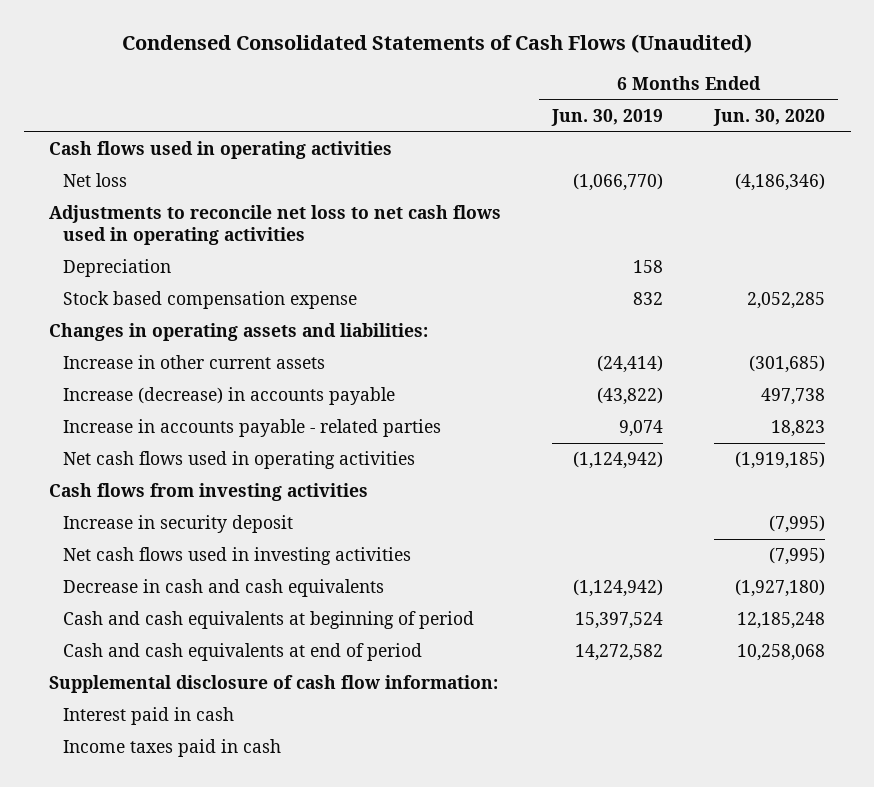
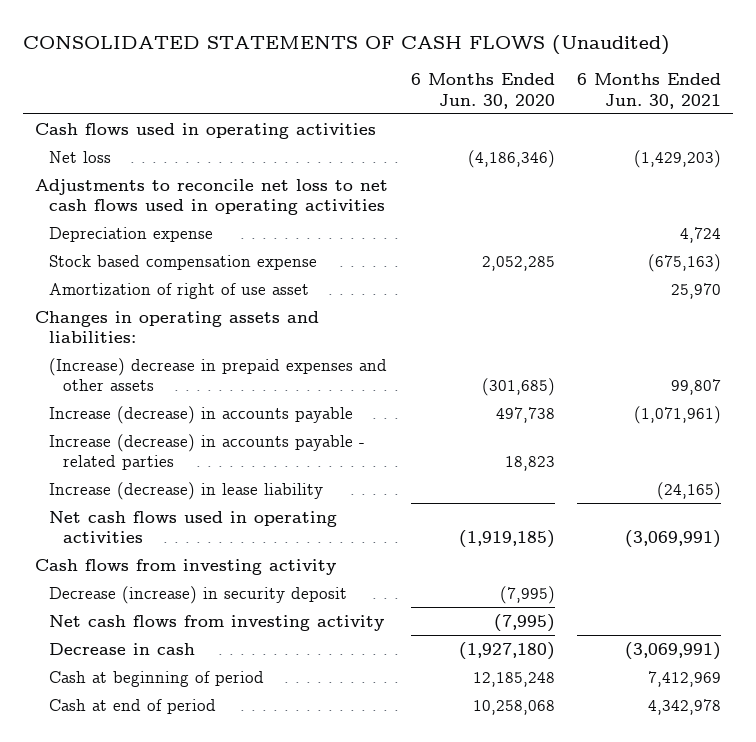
- Condensed Consolidated Statements of Cash Flows (Unaudited)
+ CONSOLIDATED STATEMENTS OF CASH FLOWS (Unaudited)
- | 6 Months Ended Jun. 30, 2019 | 6 Months Ended Jun. 30, 2020
+ | 6 Months Ended Jun. 30, 2020 | 6 Months Ended Jun. 30, 2021
- Depreciation | 158 |
+ Depreciation expense | | 4,724
+ Amortization of right of use asset | | 25,970
- Increase in other current assets | (24,414) | (301,685)
+ (Increase) decrease in prepaid expenses and other assets | (301,685) | 99,807
- Increase in accounts payable - related parties | 9,074 | 18,823
+ Increase (decrease) in accounts payable - related parties | 18,823 |
+ Increase (decrease) in lease liability | | (24,165)
- Cash flows from investing activities
- Increase in security deposit | | (7,995)
- Net cash flows used in investing activities | | (7,995)
- Decrease in cash and cash equivalents | (1,124,942) | (1,927,180)
- Cash and cash equivalents at beginning of period | 15,397,524 | 12,185,248
- Cash and cash equivalents at end of period | 14,272,582 | 10,258,068
- Supplemental disclosure of cash flow information:
- Interest paid in cash
- Income taxes paid in cash
+ Cash flows from investing activity
+ Decrease (increase) in security deposit | (7,995) |
+ Net cash flows from investing activity | (7,995) |
+ Decrease in cash | (1,927,180) | (3,069,991)
+ Cash at beginning of period | 12,185,248 | 7,412,969
+ Cash at end of period | 10,258,068 | 4,342,978

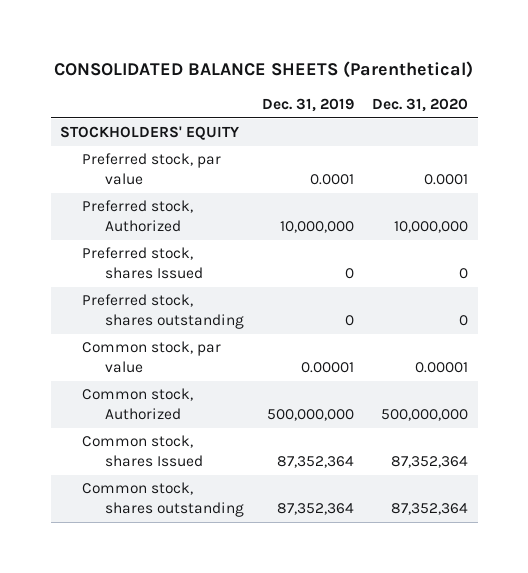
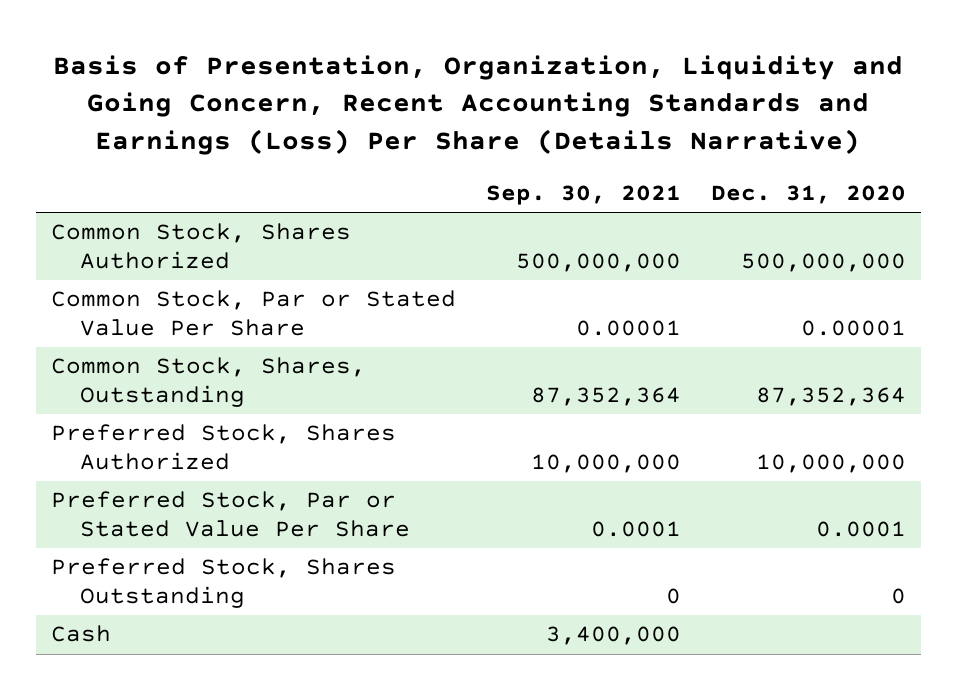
- CONSOLIDATED BALANCE SHEETS (Parenthetical)
+ Basis of Presentation, Organization, Liquidity and Going Concern, Recent Accounting Standards and Earnings (Loss) Per Share (Details Narrative)
- | Dec. 31, 2019 | Dec. 31, 2020
+ | Sep. 30, 2021 | Dec. 31, 2020
- STOCKHOLDERS' EQUITY
- Preferred stock, par value | 0.0001 | 0.0001
- Preferred stock, Authorized | 10,000,000 | 10,000,000
- Preferred stock, shares Issued | 0 | 0
- Preferred stock, shares outstanding | 0 | 0
- Common stock, par value | 0.00001 | 0.00001
- Common stock, Authorized | 500,000,000 | 500,000,000
- Common stock, shares Issued | 87,352,364 | 87,352,364
- Common stock, shares outstanding | 87,352,364 | 87,352,364
+ Common Stock, Shares Authorized | 500,000,000 | 500,000,000
+ Common Stock, Par or Stated Value Per Share | 0.00001 | 0.00001
+ Common Stock, Shares, Outstanding | 87,352,364 | 87,352,364
+ Preferred Stock, Shares Authorized | 10,000,000 | 10,000,000
+ Preferred Stock, Par or Stated Value Per Share | 0.0001 | 0.0001
+ Preferred Stock, Shares Outstanding | 0 | 0
+ Cash | 3,400,000 |

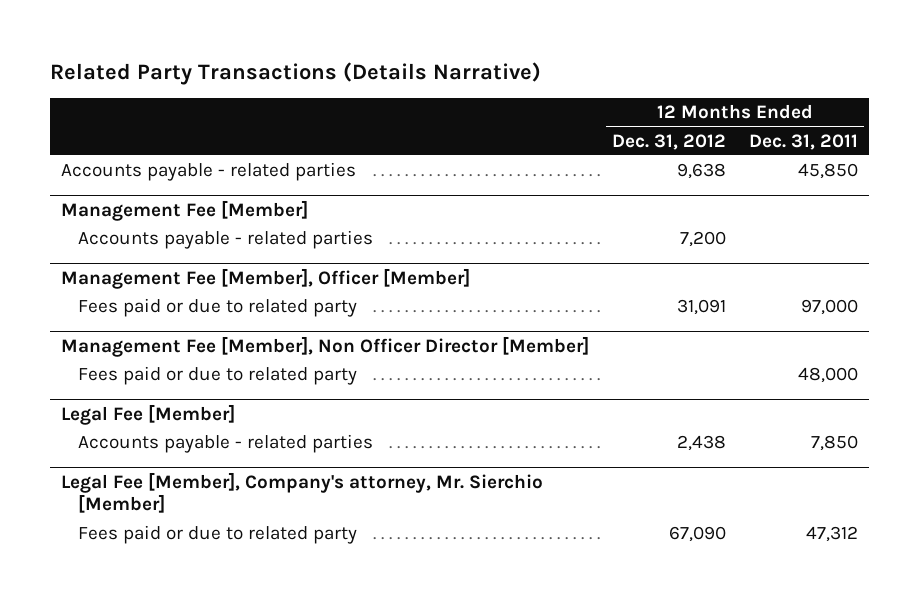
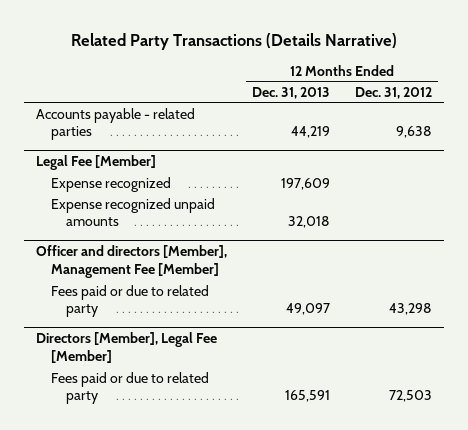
- | 12 Months Ended Dec. 31, 2012 | 12 Months Ended Dec. 31, 2011
+ | 12 Months Ended Dec. 31, 2013 | 12 Months Ended Dec. 31, 2012
- Management Fee [Member]
- Accounts payable - related parties | 7,200 |
- Management Fee [Member], Officer [Member]
- Fees paid or due to related party | 31,091 | 97,000
- Management Fee [Member], Non Officer Director [Member]
- Fees paid or due to related party | | 48,000
@ Legal Fee [Member]
- Accounts payable - related parties | 2,438 | 7,850
- Legal Fee [Member], Company's attorney, Mr. Sierchio [Member]
- Fees paid or due to related party | 67,090 | 47,312
@ Legal Fee [Member]
+ Expense recognized | 197,609 |
+ Expense recognized unpaid amounts | 32,018 |
+ Officer and directors [Member], Management Fee [Member]
+ Fees paid or due to related party | 49,097 | 43,298
+ Directors [Member], Legal Fee [Member]
+ Fees paid or due to related party | 165,591 | 72,503

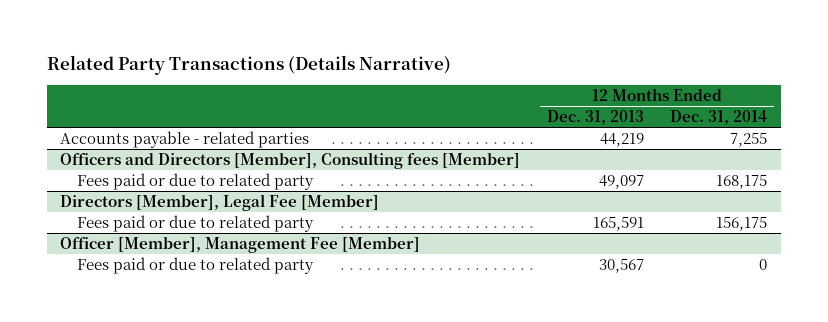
- | 12 Months Ended Dec. 31, 2013 | 12 Months Ended Dec. 31, 2012
+ | 12 Months Ended Dec. 31, 2013 | 12 Months Ended Dec. 31, 2014
- Legal Fee [Member]
- Expense recognized | 197,609 |
- Expense recognized unpaid amounts | 32,018 |
- Officer and directors [Member], Management Fee [Member]
+ Officers and Directors [Member], Consulting fees [Member]
+ Officer [Member], Management Fee [Member]
+ Fees paid or due to related party | 30,567 | 0

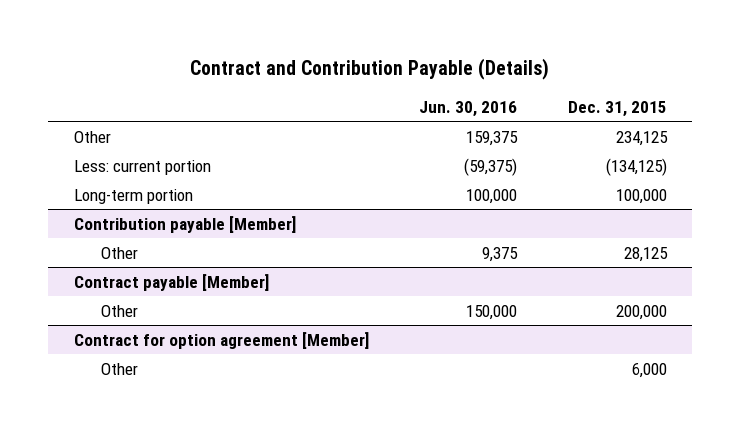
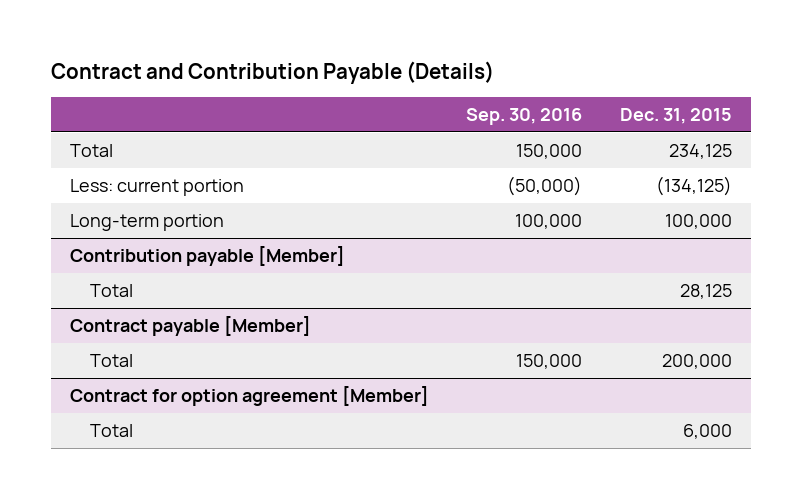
- | Jun. 30, 2016 | Dec. 31, 2015
+ | Sep. 30, 2016 | Dec. 31, 2015
- Other | 159,375 | 234,125
+ Total | 150,000 | 234,125
@ Contribution payable [Member]
- Other | 9,375 | 28,125
+ Total | | 28,125
@ Contract payable [Member]
- Other | 150,000 | 200,000
+ Total | 150,000 | 200,000
@ Contract for option agreement [Member]
- Other | | 6,000
+ Total | | 6,000

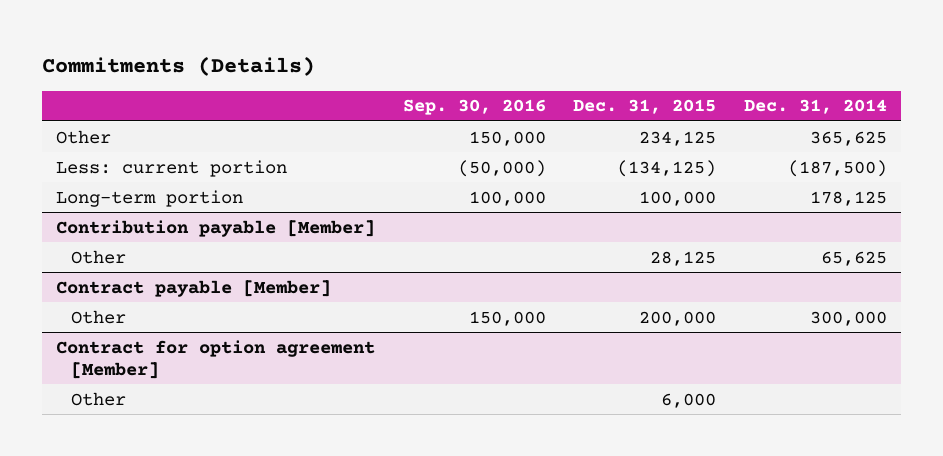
- Contract and Contribution Payable (Details)
+ Commitments (Details)
- | Sep. 30, 2016 | Dec. 31, 2015
+ | Sep. 30, 2016 | Dec. 31, 2015 | Dec. 31, 2014
- Total | 150,000 | 234,125
+ Other | 150,000 | 234,125 | 365,625
@ Contribution payable [Member]
- Total | | 28,125
+ Other | | 28,125 | 65,625
@ Contract payable [Member]
- Total | 150,000 | 200,000
+ Other | 150,000 | 200,000 | 300,000
@ Contract for option agreement [Member]
- Total | | 6,000
+ Other | | 6,000 |

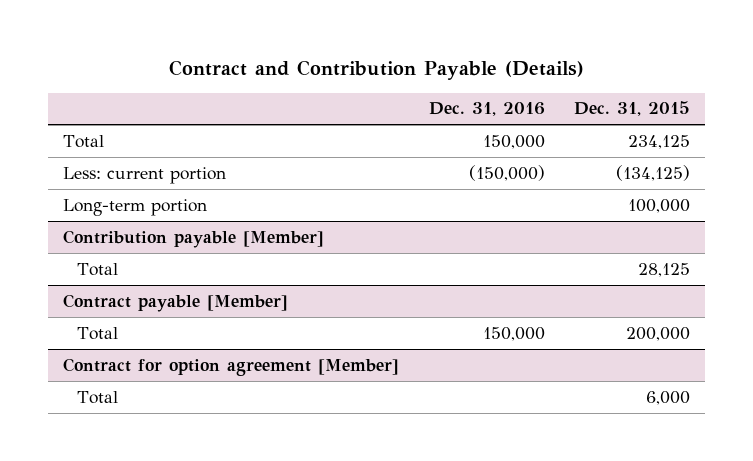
- Commitments (Details)
+ Contract and Contribution Payable (Details)
- | Sep. 30, 2016 | Dec. 31, 2015 | Dec. 31, 2014
+ | Dec. 31, 2016 | Dec. 31, 2015
- Other | 150,000 | 234,125 | 365,625
+ Total | 150,000 | 234,125
@ Contribution payable [Member]
- Other | | 28,125 | 65,625
+ Total | | 28,125
@ Contract payable [Member]
- Other | 150,000 | 200,000 | 300,000
+ Total | 150,000 | 200,000
@ Contract for option agreement [Member]
- Other | | 6,000 |
+ Total | | 6,000

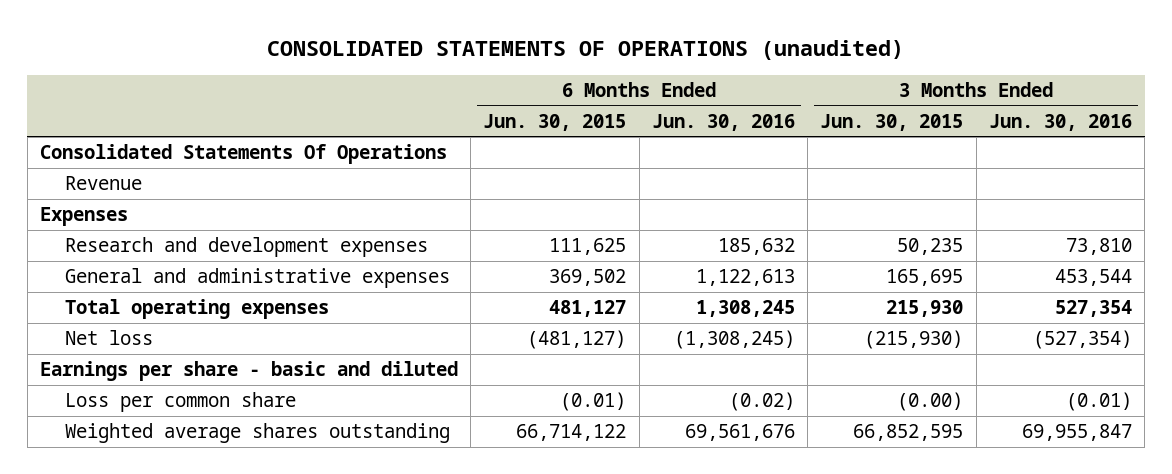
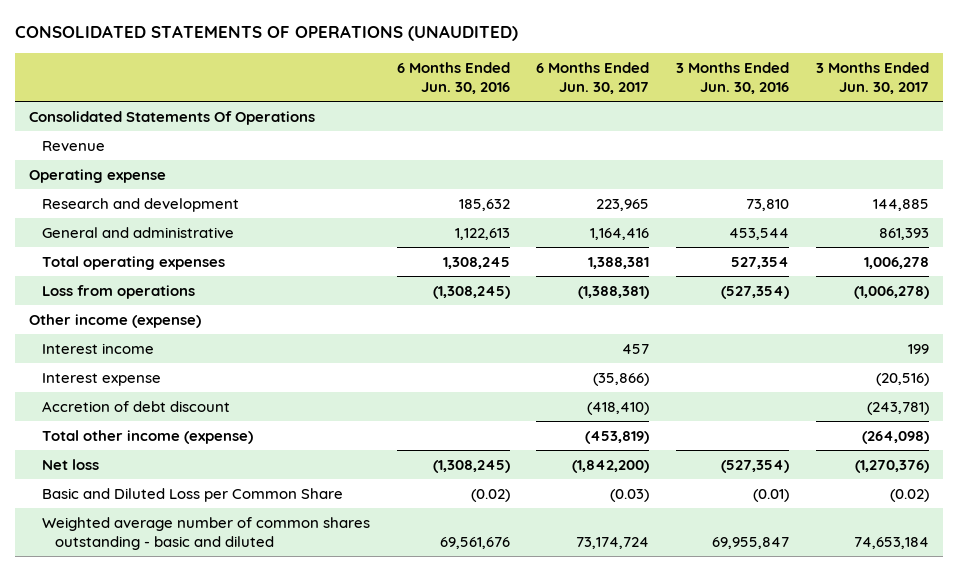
- CONSOLIDATED STATEMENTS OF OPERATIONS (unaudited)
+ CONSOLIDATED STATEMENTS OF OPERATIONS (UNAUDITED)
- | 6 Months Ended Jun. 30, 2015 | 6 Months Ended Jun. 30, 2016 | 3 Months Ended Jun. 30, 2015 | 3 Months Ended Jun. 30, 2016
+ | 6 Months Ended Jun. 30, 2016 | 6 Months Ended Jun. 30, 2017 | 3 Months Ended Jun. 30, 2016 | 3 Months Ended Jun. 30, 2017
- Expenses
- Research and development expenses | 111,625 | 185,632 | 50,235 | 73,810
- General and administrative expenses | 369,502 | 1,122,613 | 165,695 | 453,544
+ Operating expense
+ Research and development | 185,632 | 223,965 | 73,810 | 144,885
+ General and administrative | 1,122,613 | 1,164,416 | 453,544 | 861,393
+ Loss from operations | (1,308,245) | (1,388,381) | (527,354) | (1,006,278)
+ Other income (expense)
+ Interest income | | 457 | | 199
+ Interest expense | | (35,866) | | (20,516)
+ Accretion of debt discount | | (418,410) | | (243,781)
+ Total other income (expense) | | (453,819) | | (264,098)
- Earnings per share - basic and diluted
- Loss per common share | (0.01) | (0.02) | (0.00) | (0.01)
- Weighted average shares outstanding | 66,714,122 | 69,561,676 | 66,852,595 | 69,955,847
+ Basic and Diluted Loss per Common Share | (0.02) | (0.03) | (0.01) | (0.02)
+ Weighted average number of common shares outstanding - basic and diluted | 69,561,676 | 73,174,724 | 69,955,847 | 74,653,184

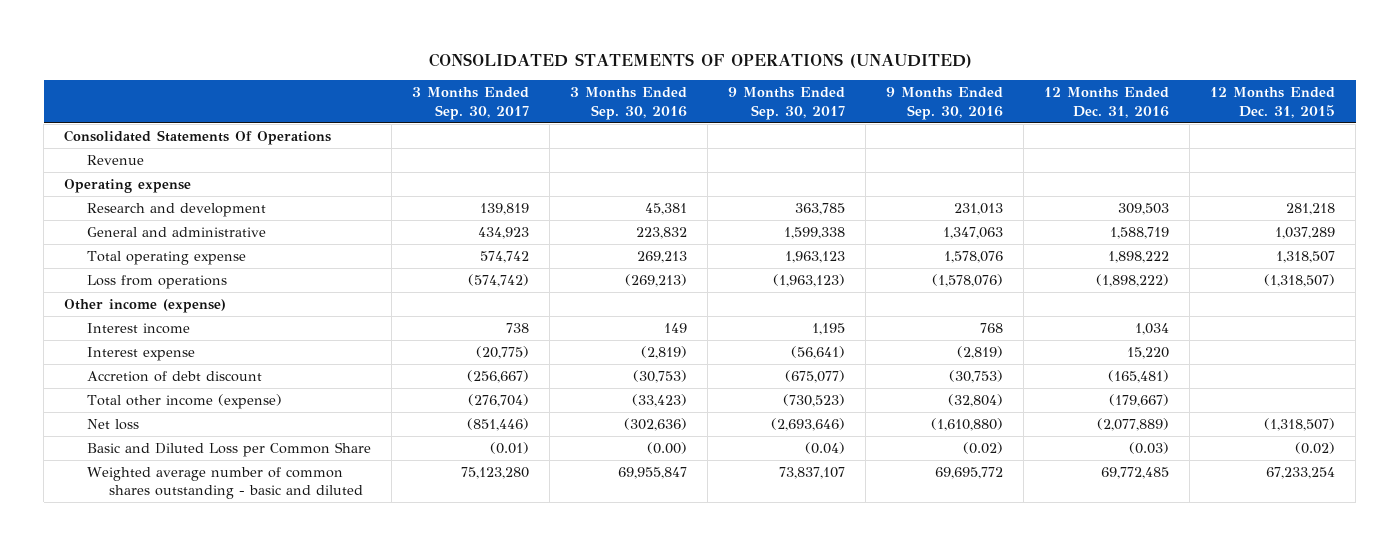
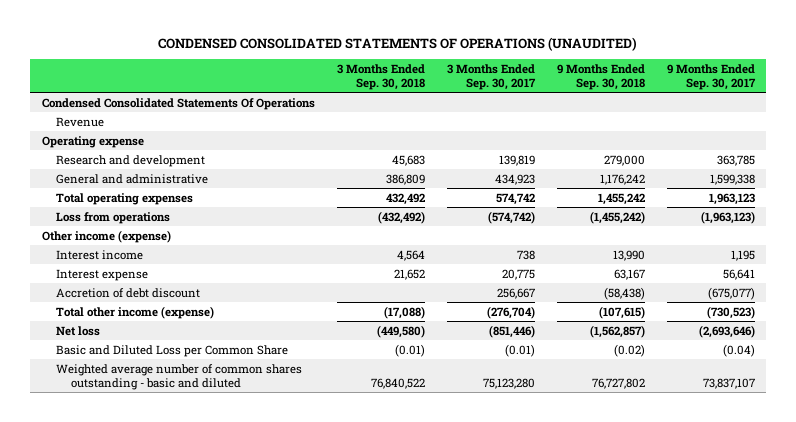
- CONSOLIDATED STATEMENTS OF OPERATIONS (UNAUDITED)
+ CONDENSED CONSOLIDATED STATEMENTS OF OPERATIONS (UNAUDITED)
- | 3 Months Ended Sep. 30, 2017 | 3 Months Ended Sep. 30, 2016 | 9 Months Ended Sep. 30, 2017 | 9 Months Ended Sep. 30, 2016 | 12 Months Ended Dec. 31, 2016 | 12 Months Ended Dec. 31, 2015
+ | 3 Months Ended Sep. 30, 2018 | 3 Months Ended Sep. 30, 2017 | 9 Months Ended Sep. 30, 2018 | 9 Months Ended Sep. 30, 2017
- Consolidated Statements Of Operations
+ Condensed Consolidated Statements Of Operations
- Total operating expense | 574,742 | 269,213 | 1,963,123 | 1,578,076 | 1,898,222 | 1,318,507
+ Total operating expenses | 432,492 | 574,742 | 1,455,242 | 1,963,123
- Interest expense | (20,775) | (2,819) | (56,641) | (2,819) | 15,220 |
- Accretion of debt discount | (256,667) | (30,753) | (675,077) | (30,753) | (165,481) |
+ Interest expense | 21,652 | 20,775 | 63,167 | 56,641
+ Accretion of debt discount | | 256,667 | (58,438) | (675,077)

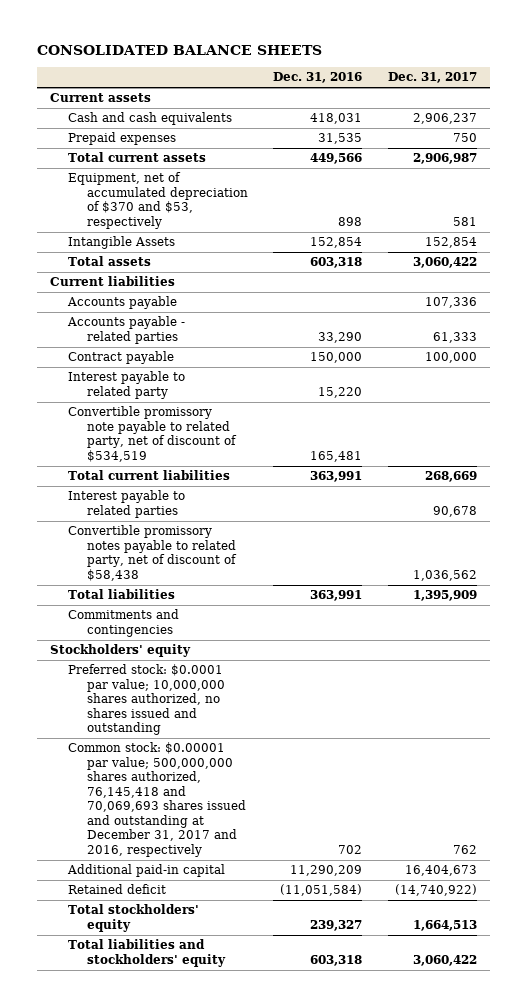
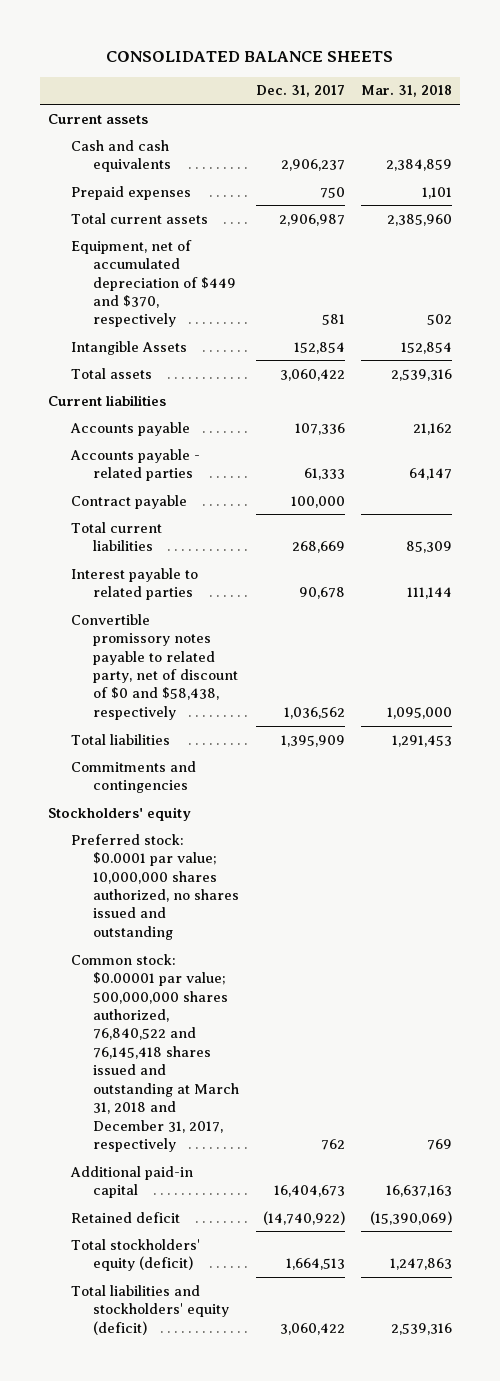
- | Dec. 31, 2016 | Dec. 31, 2017
+ | Dec. 31, 2017 | Mar. 31, 2018
- Equipment, net of accumulated depreciation of $370 and $53, respectively | 898 | 581
+ Equipment, net of accumulated depreciation of $449 and $370, respectively | 581 | 502
- Interest payable to related party | 15,220 |
- Convertible promissory note payable to related party, net of discount of $534,519 | 165,481 |
- Convertible promissory notes payable to related party, net of discount of $58,438 | | 1,036,562
+ Convertible promissory notes payable to related party, net of discount of $0 and $58,438, respectively | 1,036,562 | 1,095,000
- Common stock: $0.00001 par value; 500,000,000 shares authorized, 76,145,418 and 70,069,693 shares issued and outstanding at December 31, 2017 and 2016, respectively | 702 | 762
+ Common stock: $0.00001 par value; 500,000,000 shares authorized, 76,840,522 and 76,145,418 shares issued and outstanding at March 31, 2018 and December 31, 2017, respectively | 762 | 769
- Total stockholders' equity | 239,327 | 1,664,513
- Total liabilities and stockholders' equity | 603,318 | 3,060,422
+ Total stockholders' equity (deficit) | 1,664,513 | 1,247,863
+ Total liabilities and stockholders' equity (deficit) | 3,060,422 | 2,539,316

